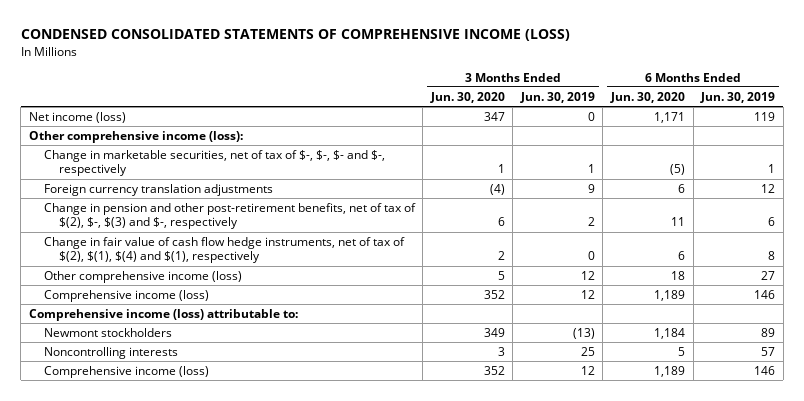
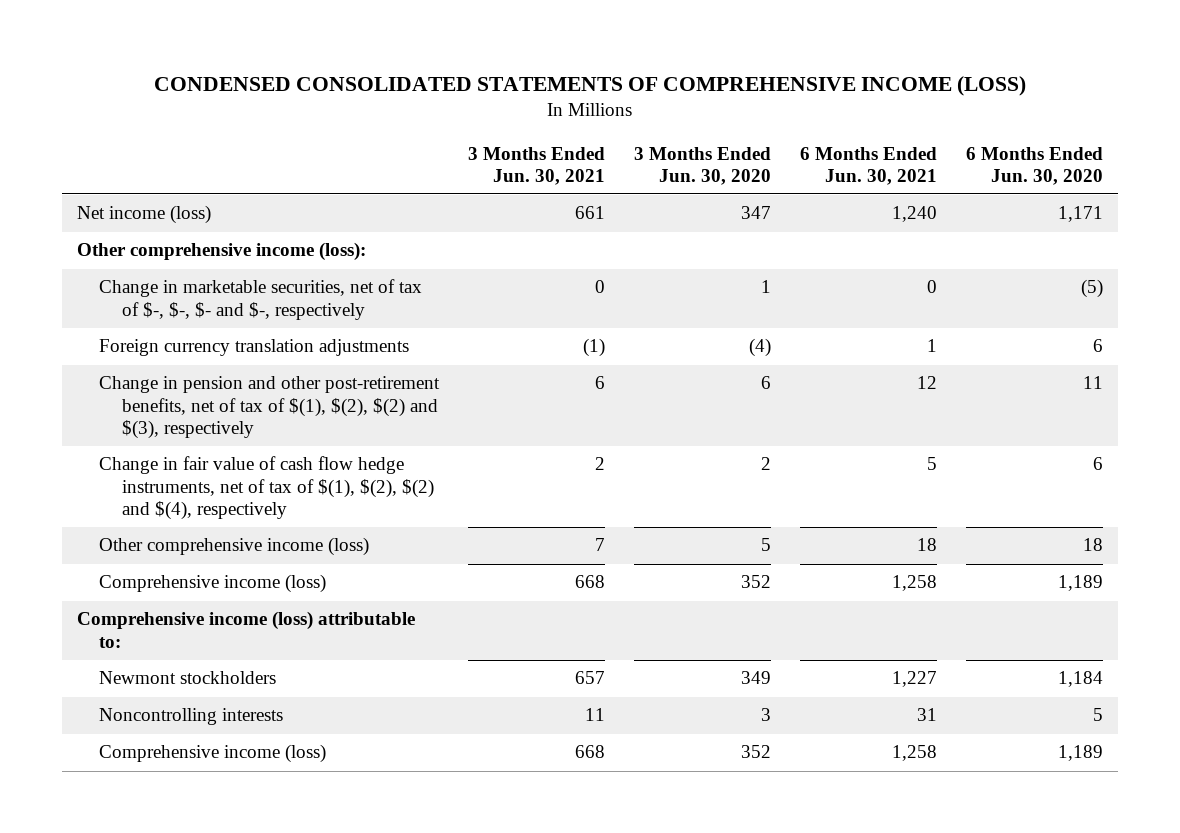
- | 3 Months Ended Jun. 30, 2020 | 3 Months Ended Jun. 30, 2019 | 6 Months Ended Jun. 30, 2020 | 6 Months Ended Jun. 30, 2019
+ | 3 Months Ended Jun. 30, 2021 | 3 Months Ended Jun. 30, 2020 | 6 Months Ended Jun. 30, 2021 | 6 Months Ended Jun. 30, 2020
- Change in pension and other post-retirement benefits, net of tax of $(2), $-, $(3) and $-, respectively | 6 | 2 | 11 | 6
- Change in fair value of cash flow hedge instruments, net of tax of $(2), $(1), $(4) and $(1), respectively | 2 | 0 | 6 | 8
+ Change in pension and other post-retirement benefits, net of tax of $(1), $(2), $(2) and $(3), respectively | 6 | 6 | 12 | 11
+ Change in fair value of cash flow hedge instruments, net of tax of $(1), $(2), $(2) and $(4), respectively | 2 | 2 | 5 | 6

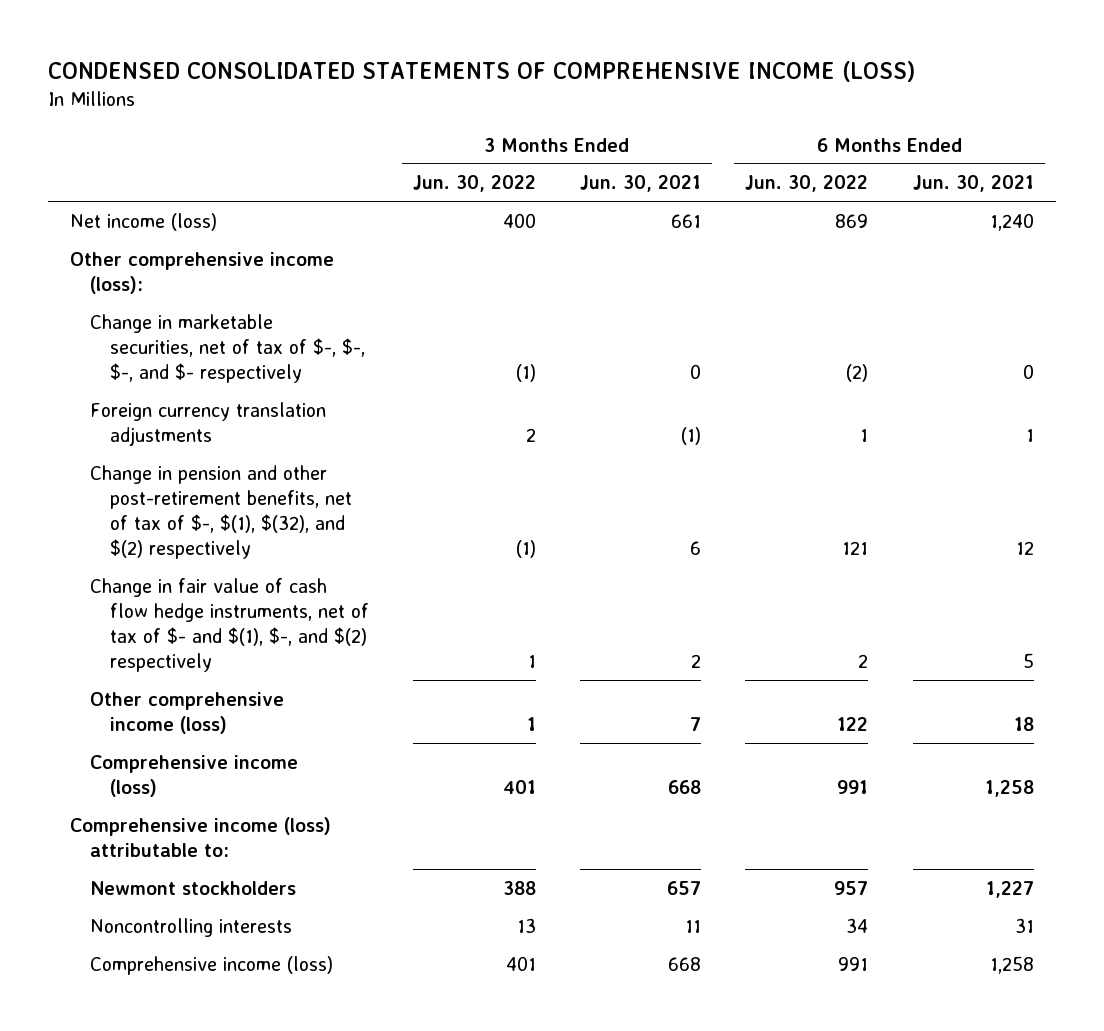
- | 3 Months Ended Jun. 30, 2021 | 3 Months Ended Jun. 30, 2020 | 6 Months Ended Jun. 30, 2021 | 6 Months Ended Jun. 30, 2020
+ | 3 Months Ended Jun. 30, 2022 | 3 Months Ended Jun. 30, 2021 | 6 Months Ended Jun. 30, 2022 | 6 Months Ended Jun. 30, 2021
- Change in marketable securities, net of tax of $-, $-, $- and $-, respectively | 0 | 1 | 0 | (5)
+ Change in marketable securities, net of tax of $-, $-, $-, and $- respectively | (1) | 0 | (2) | 0
- Change in pension and other post-retirement benefits, net of tax of $(1), $(2), $(2) and $(3), respectively | 6 | 6 | 12 | 11
- Change in fair value of cash flow hedge instruments, net of tax of $(1), $(2), $(2) and $(4), respectively | 2 | 2 | 5 | 6
+ Change in pension and other post-retirement benefits, net of tax of $-, $(1), $(32), and $(2) respectively | (1) | 6 | 121 | 12
+ Change in fair value of cash flow hedge instruments, net of tax of $- and $(1), $-, and $(2) respectively | 1 | 2 | 2 | 5

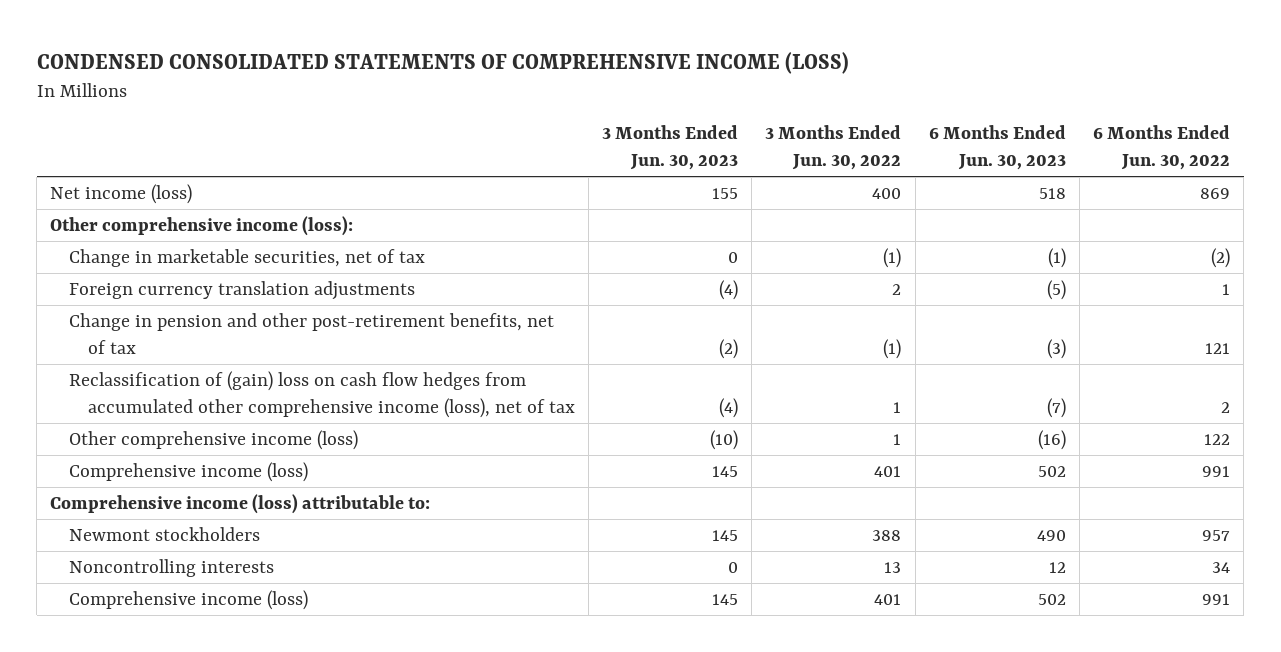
- | 3 Months Ended Jun. 30, 2022 | 3 Months Ended Jun. 30, 2021 | 6 Months Ended Jun. 30, 2022 | 6 Months Ended Jun. 30, 2021
+ | 3 Months Ended Jun. 30, 2023 | 3 Months Ended Jun. 30, 2022 | 6 Months Ended Jun. 30, 2023 | 6 Months Ended Jun. 30, 2022
- Change in marketable securities, net of tax of $-, $-, $-, and $- respectively | (1) | 0 | (2) | 0
+ Change in marketable securities, net of tax | 0 | (1) | (1) | (2)
- Change in pension and other post-retirement benefits, net of tax of $-, $(1), $(32), and $(2) respectively | (1) | 6 | 121 | 12
- Change in fair value of cash flow hedge instruments, net of tax of $- and $(1), $-, and $(2) respectively | 1 | 2 | 2 | 5
+ Change in pension and other post-retirement benefits, net of tax | (2) | (1) | (3) | 121
+ Reclassification of (gain) loss on cash flow hedges from accumulated other comprehensive income (loss), net of tax | (4) | 1 | (7) | 2

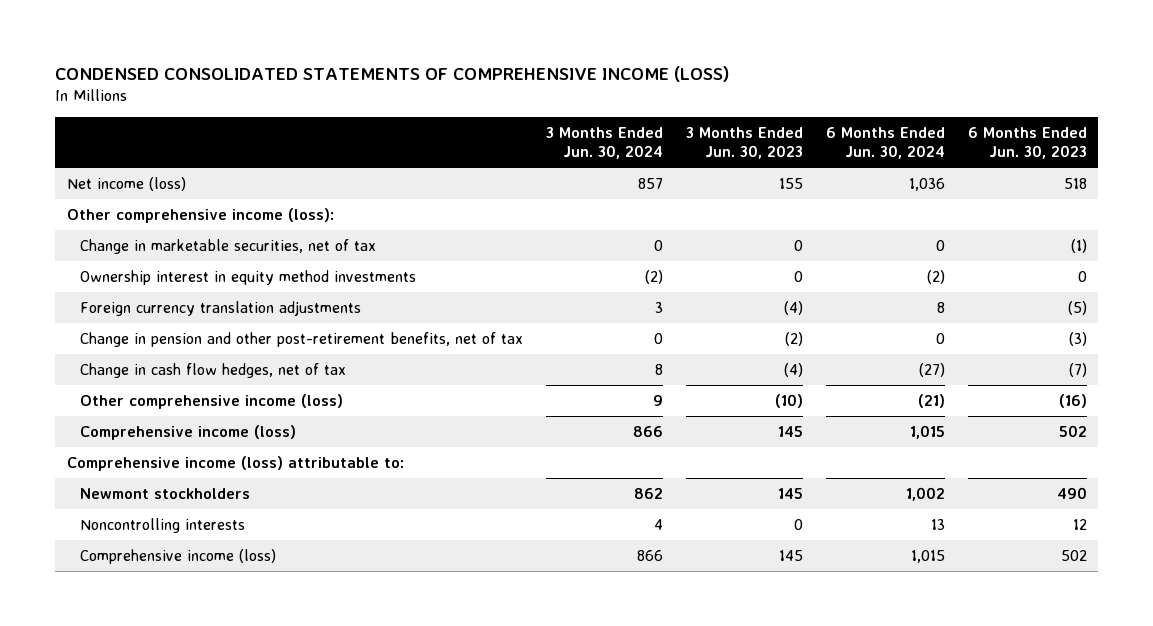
- | 3 Months Ended Jun. 30, 2023 | 3 Months Ended Jun. 30, 2022 | 6 Months Ended Jun. 30, 2023 | 6 Months Ended Jun. 30, 2022
+ | 3 Months Ended Jun. 30, 2024 | 3 Months Ended Jun. 30, 2023 | 6 Months Ended Jun. 30, 2024 | 6 Months Ended Jun. 30, 2023
+ Ownership interest in equity method investments | (2) | 0 | (2) | 0
- Reclassification of (gain) loss on cash flow hedges from accumulated other comprehensive income (loss), net of tax | (4) | 1 | (7) | 2
+ Change in cash flow hedges, net of tax | 8 | (4) | (27) | (7)

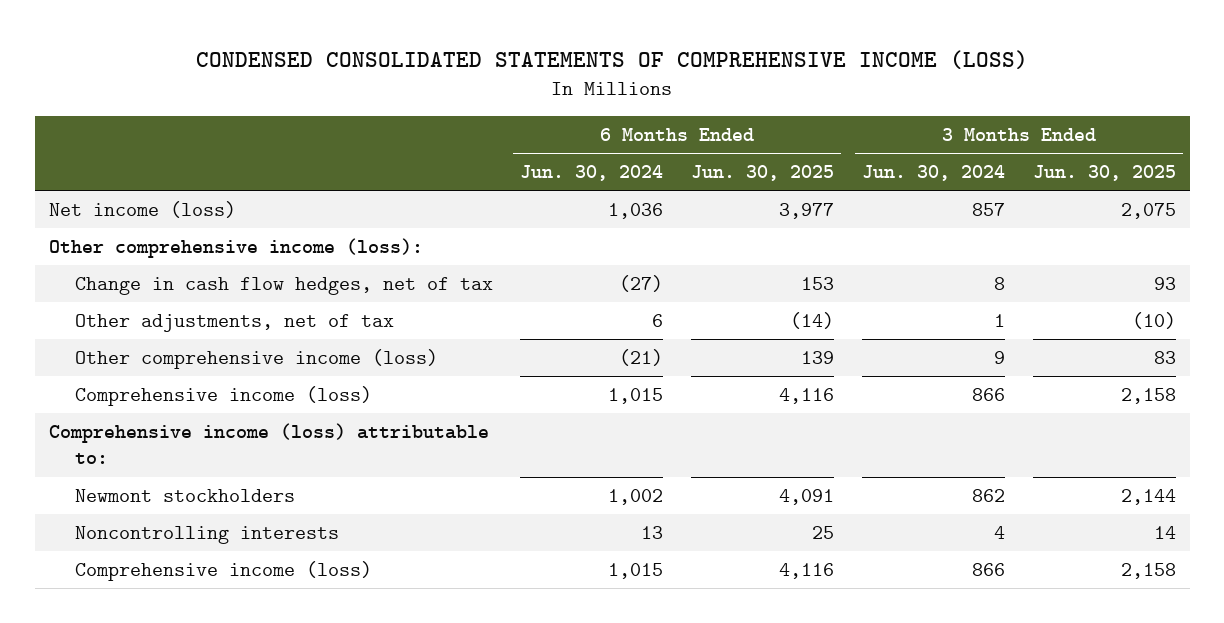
- | 3 Months Ended Jun. 30, 2024 | 3 Months Ended Jun. 30, 2023 | 6 Months Ended Jun. 30, 2024 | 6 Months Ended Jun. 30, 2023
+ | 6 Months Ended Jun. 30, 2024 | 6 Months Ended Jun. 30, 2025 | 3 Months Ended Jun. 30, 2024 | 3 Months Ended Jun. 30, 2025
- Change in marketable securities, net of tax | 0 | 0 | 0 | (1)
- Ownership interest in equity method investments | (2) | 0 | (2) | 0
- Foreign currency translation adjustments | 3 | (4) | 8 | (5)
- Change in pension and other post-retirement benefits, net of tax | 0 | (2) | 0 | (3)
+ Other adjustments, net of tax | 6 | (14) | 1 | (10)

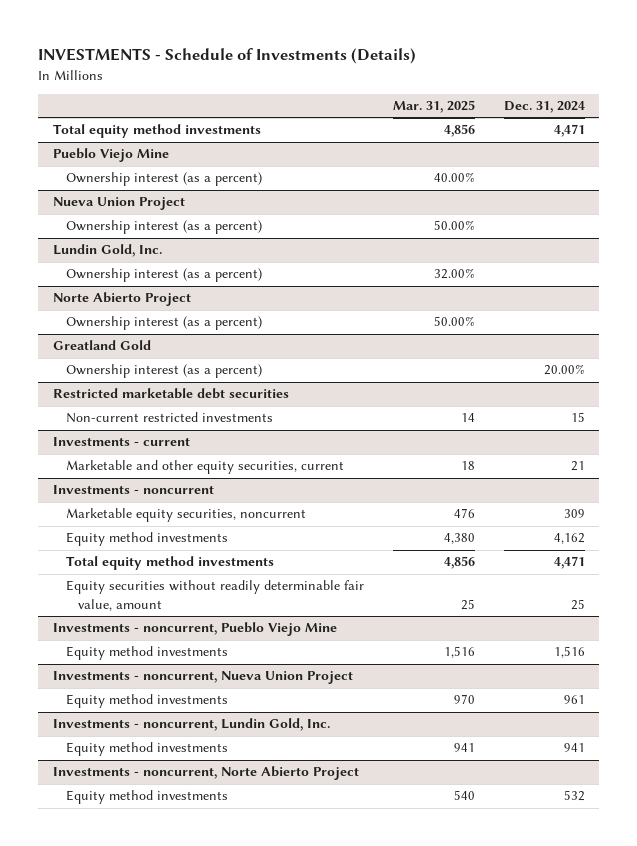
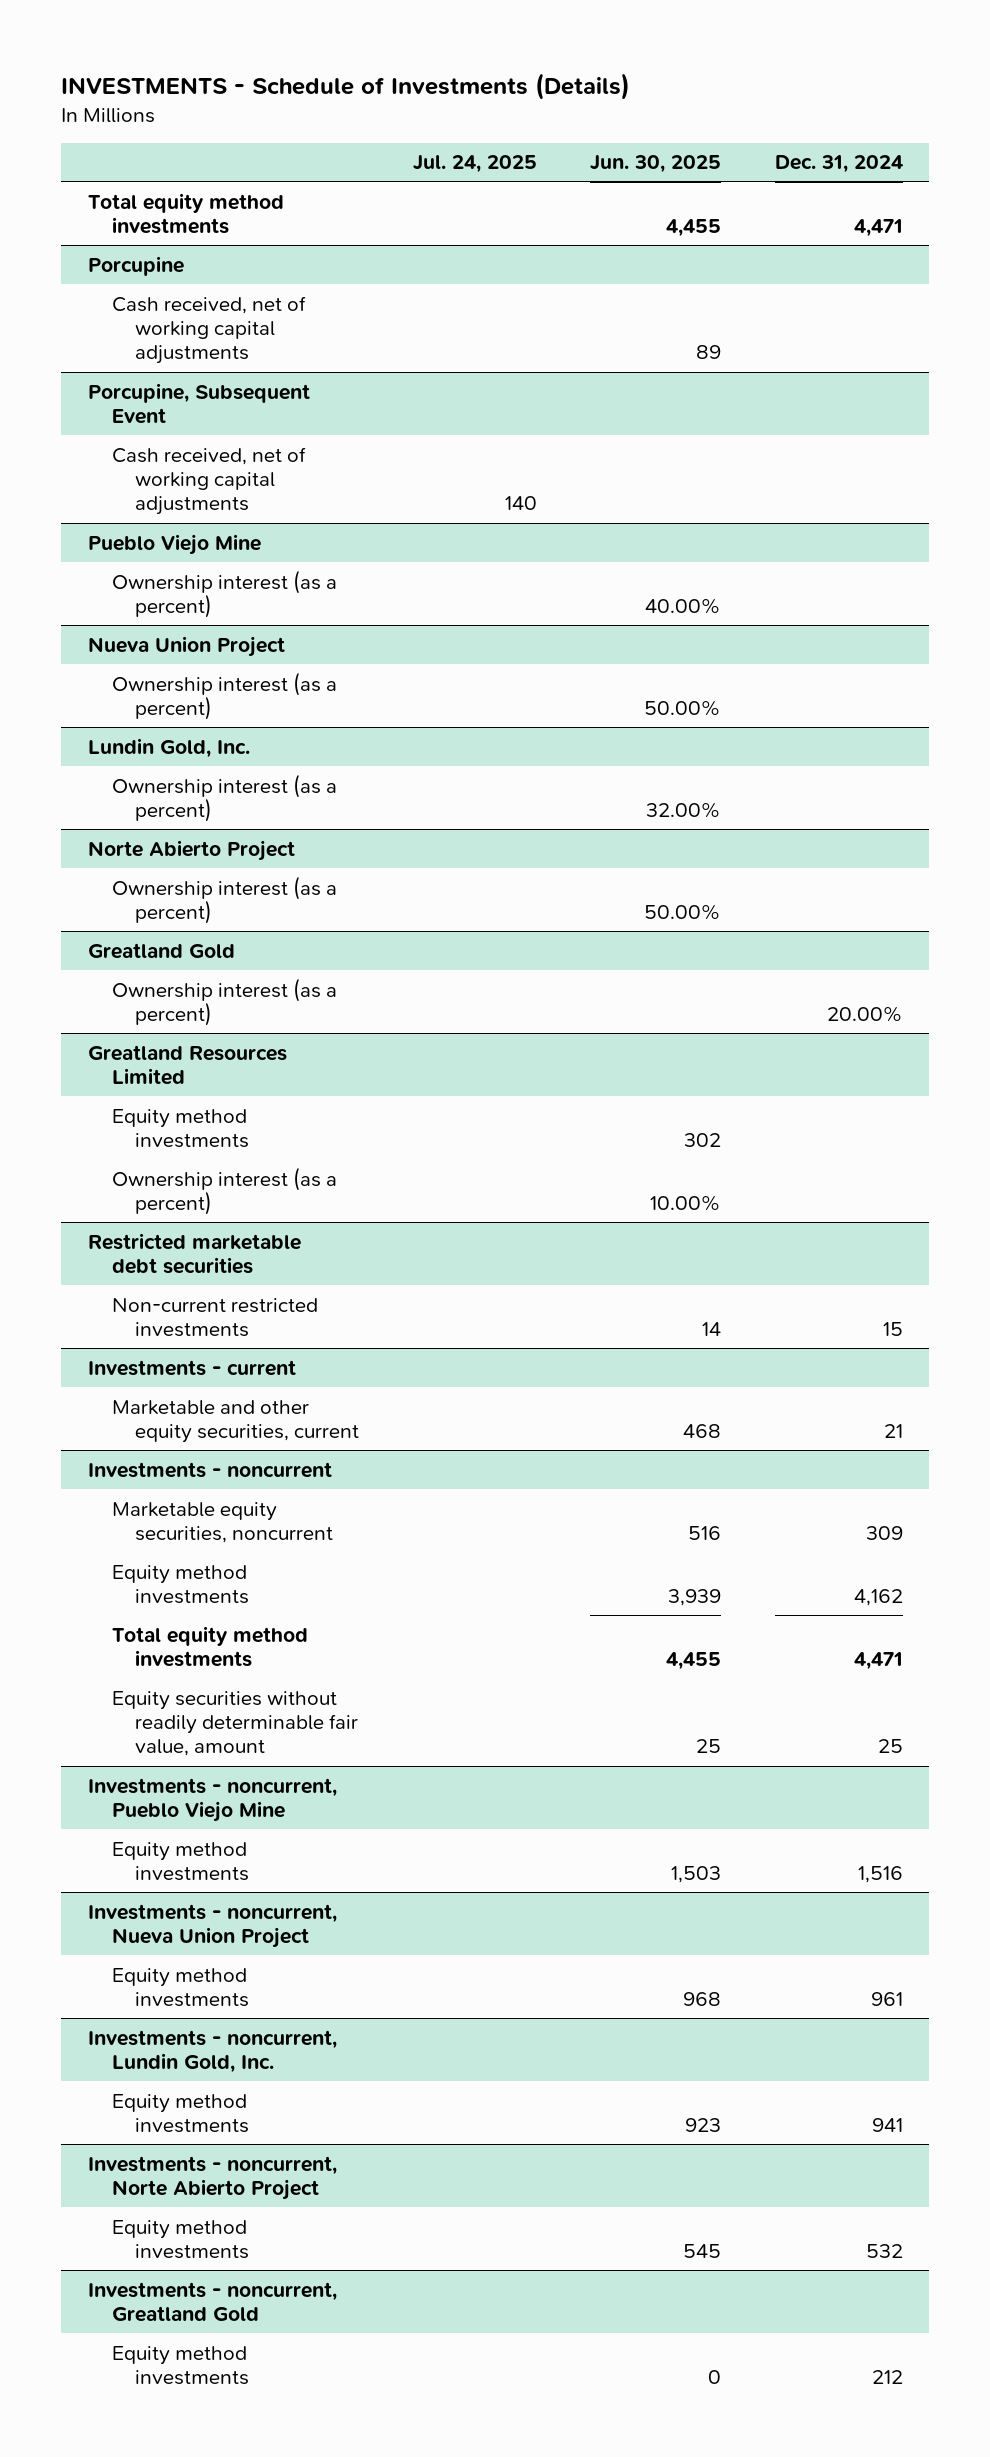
- | Mar. 31, 2025 | Dec. 31, 2024
+ | Jul. 24, 2025 | Jun. 30, 2025 | Dec. 31, 2024
+ Porcupine
+ Cash received, net of working capital adjustments | | 89 |
+ Porcupine, Subsequent Event
+ Cash received, net of working capital adjustments | 140 | |
+ Greatland Resources Limited
+ Equity method investments | | 302 |
+ Ownership interest (as a percent) | | 10.00% |
+ Investments - noncurrent, Greatland Gold
+ Equity method investments | | 0 | 212

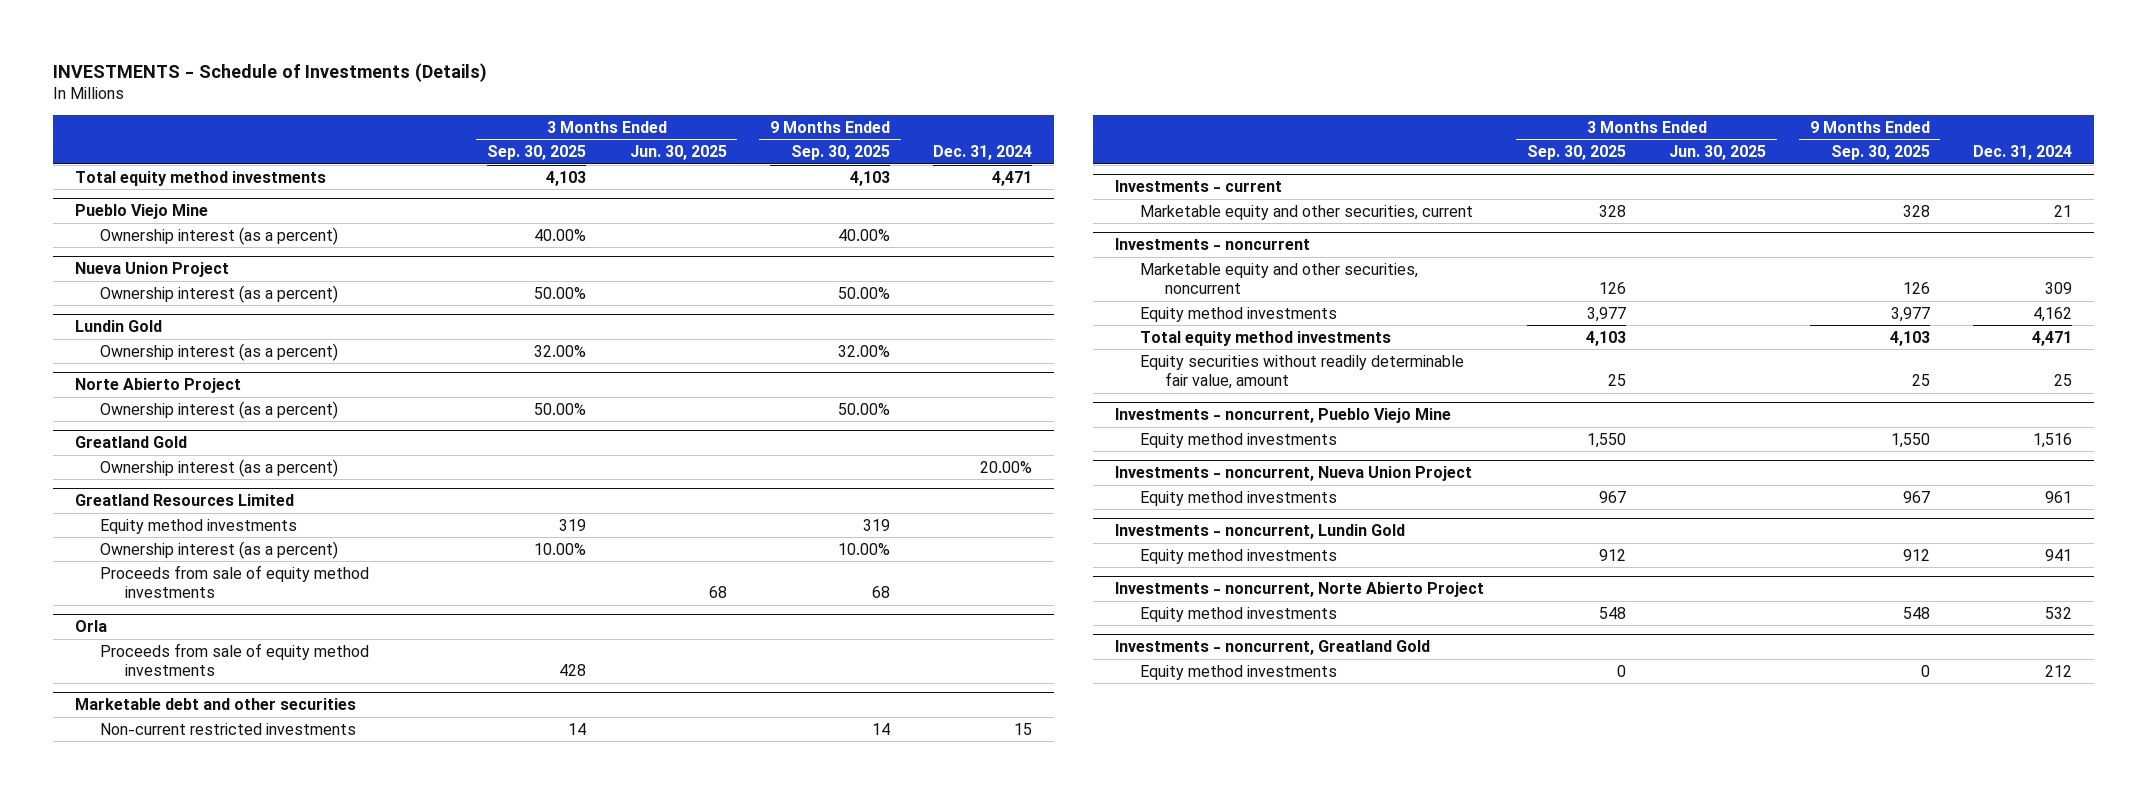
- | Jul. 24, 2025 | Jun. 30, 2025 | Dec. 31, 2024
+ | 3 Months Ended Sep. 30, 2025 | 3 Months Ended Jun. 30, 2025 | 9 Months Ended Sep. 30, 2025 | Dec. 31, 2024
- Porcupine
- Cash received, net of working capital adjustments | | 89 |
- Porcupine, Subsequent Event
- Cash received, net of working capital adjustments | 140 | |
- Lundin Gold, Inc.
+ Lundin Gold
- Restricted marketable debt securities
@ Greatland Resources Limited
+ Proceeds from sale of equity method investments | | 68 | 68 |
+ Orla
+ Proceeds from sale of equity method investments | 428 | | |
+ Marketable debt and other securities
@ Investments - current
- Marketable and other equity securities, current | | 468 | 21
+ Marketable equity and other securities, current | 328 | | 328 | 21
@ Investments - noncurrent
- Marketable equity securities, noncurrent | | 516 | 309
+ Marketable equity and other securities, noncurrent | 126 | | 126 | 309
- Investments - noncurrent, Lundin Gold, Inc.
+ Investments - noncurrent, Lundin Gold

